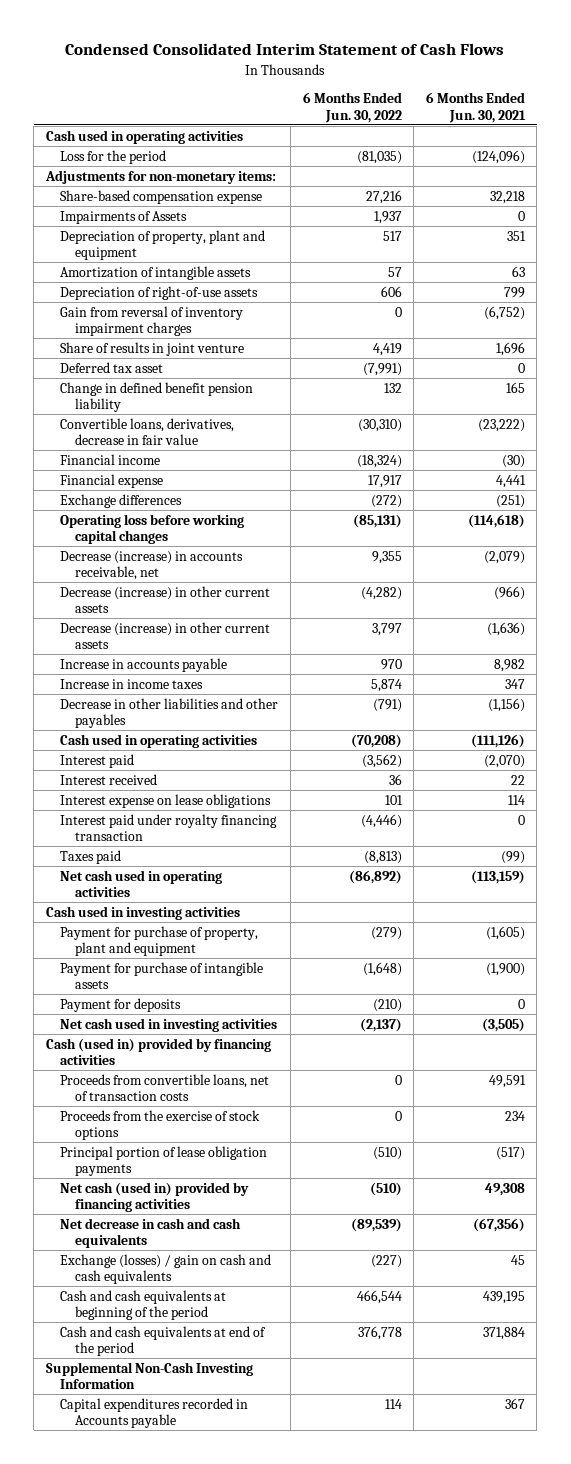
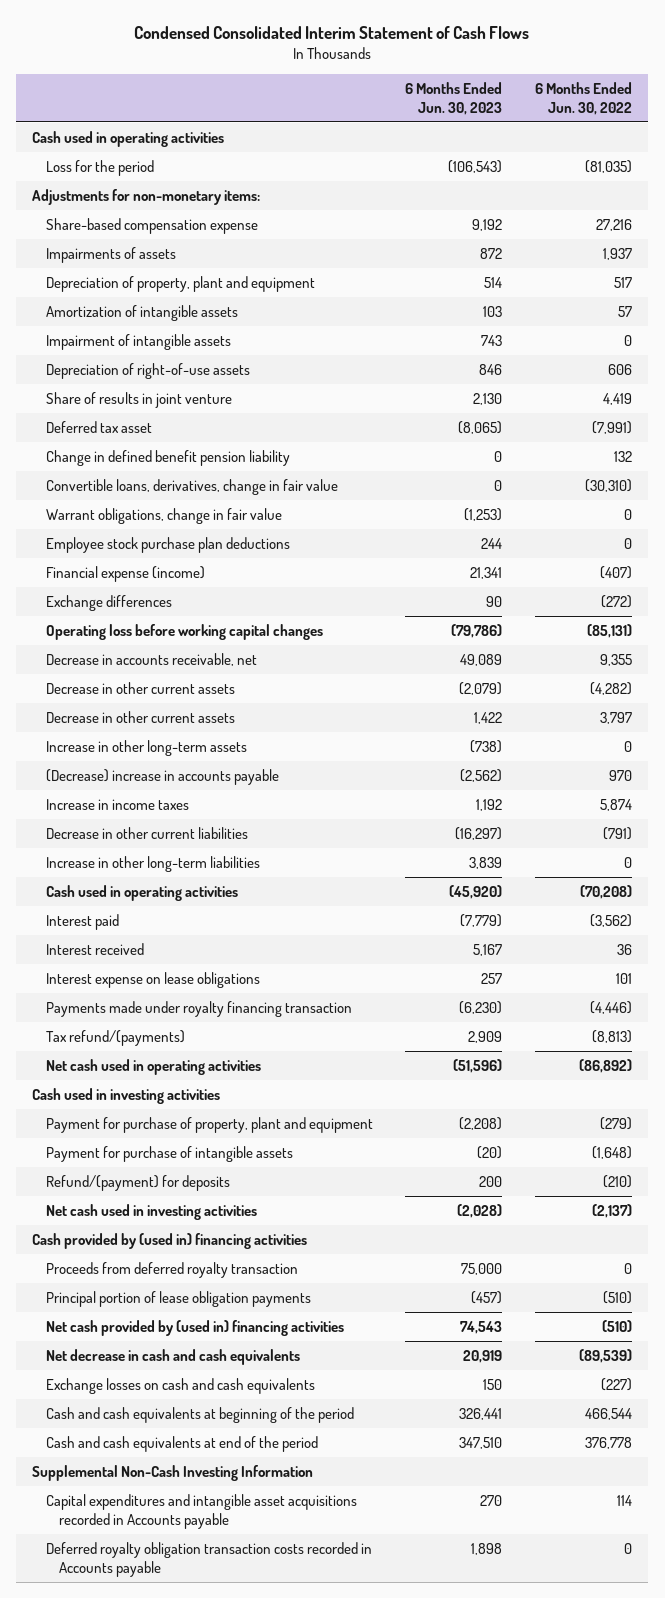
- | 6 Months Ended Jun. 30, 2022 | 6 Months Ended Jun. 30, 2021
+ | 6 Months Ended Jun. 30, 2023 | 6 Months Ended Jun. 30, 2022
- Impairments of Assets | 1,937 | 0
+ Impairments of assets | 872 | 1,937
+ Impairment of intangible assets | 743 | 0
- Gain from reversal of inventory impairment charges | 0 | (6,752)
- Convertible loans, derivatives, decrease in fair value | (30,310) | (23,222)
- Financial income | (18,324) | (30)
- Financial expense | 17,917 | 4,441
+ Convertible loans, derivatives, change in fair value | 0 | (30,310)
+ Warrant obligations, change in fair value | (1,253) | 0
+ Employee stock purchase plan deductions | 244 | 0
+ Financial expense (income) | 21,341 | (407)
- Decrease (increase) in accounts receivable, net | 9,355 | (2,079)
- Decrease (increase) in other current assets | (4,282) | (966)
- Decrease (increase) in other current assets | 3,797 | (1,636)
- Increase in accounts payable | 970 | 8,982
+ Decrease in accounts receivable, net | 49,089 | 9,355
+ Decrease in other current assets | (2,079) | (4,282)
+ Decrease in other current assets | 1,422 | 3,797
+ Increase in other long-term assets | (738) | 0
+ (Decrease) increase in accounts payable | (2,562) | 970
- Decrease in other liabilities and other payables | (791) | (1,156)
+ Decrease in other current liabilities | (16,297) | (791)
+ Increase in other long-term liabilities | 3,839 | 0
- Interest paid under royalty financing transaction | (4,446) | 0
- Taxes paid | (8,813) | (99)
+ Payments made under royalty financing transaction | (6,230) | (4,446)
+ Tax refund/(payments) | 2,909 | (8,813)
- Payment for deposits | (210) | 0
+ Refund/(payment) for deposits | 200 | (210)
- Cash (used in) provided by financing activities
- Proceeds from convertible loans, net of transaction costs | 0 | 49,591
- Proceeds from the exercise of stock options | 0 | 234
+ Cash provided by (used in) financing activities
+ Proceeds from deferred royalty transaction | 75,000 | 0
- Net cash (used in) provided by financing activities | (510) | 49,308
+ Net cash provided by (used in) financing activities | 74,543 | (510)
- Exchange (losses) / gain on cash and cash equivalents | (227) | 45
+ Exchange losses on cash and cash equivalents | 150 | (227)
- Capital expenditures recorded in Accounts payable | 114 | 367
+ Capital expenditures and intangible asset acquisitions recorded in Accounts payable | 270 | 114
+ Deferred royalty obligation transaction costs recorded in Accounts payable | 1,898 | 0

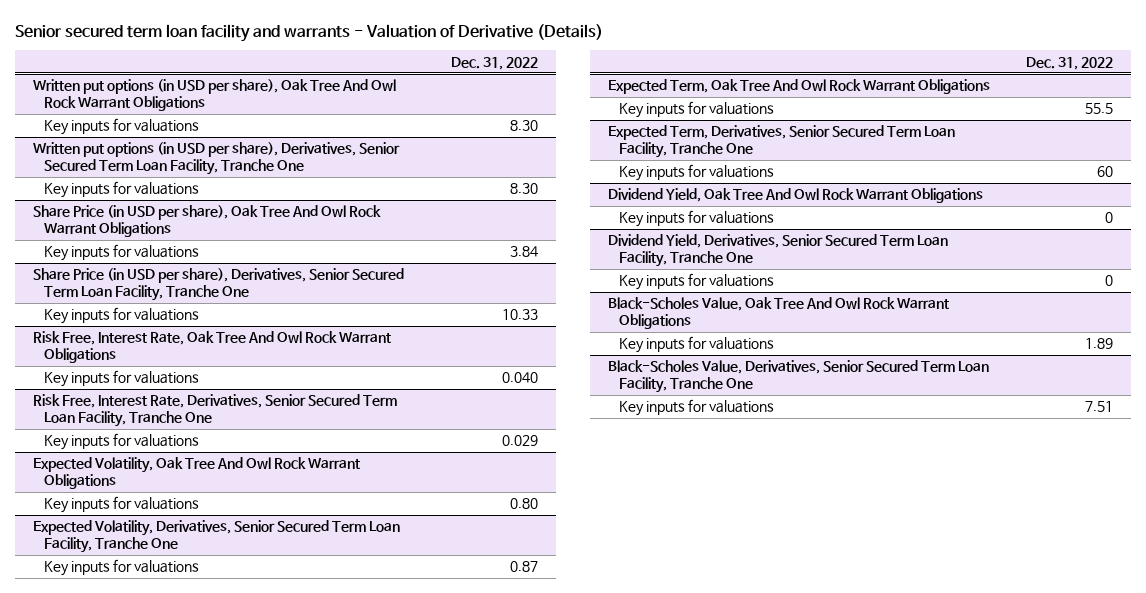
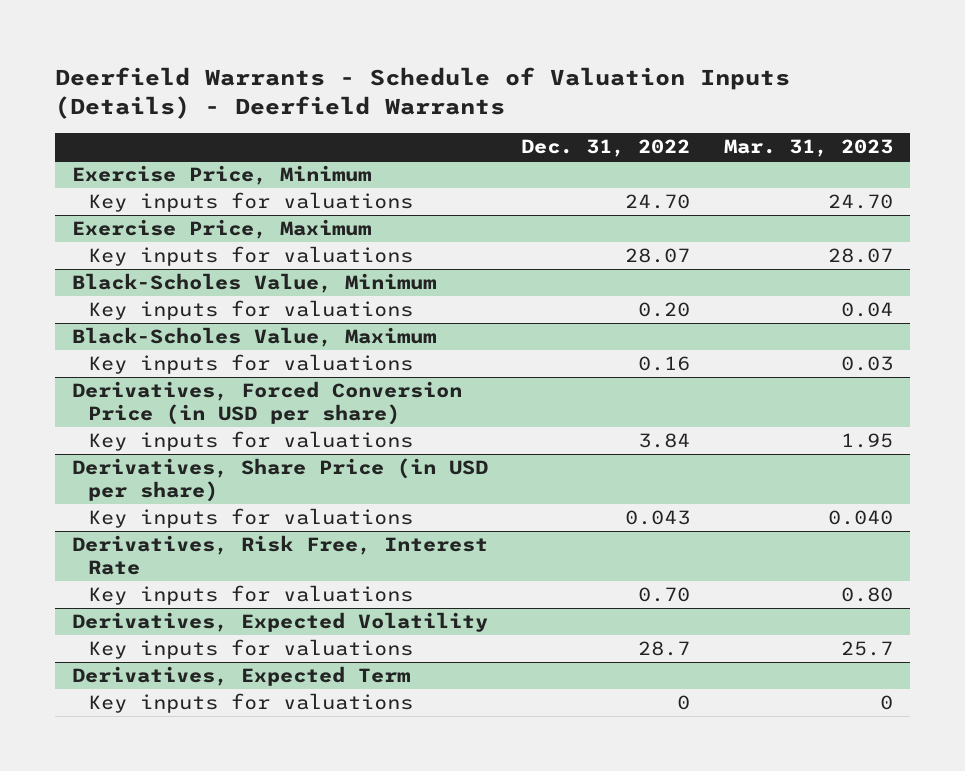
- Senior secured term loan facility and warrants - Valuation of Derivative (Details)
+ Deerfield Warrants - Schedule of Valuation Inputs (Details) - Deerfield Warrants
- | Dec. 31, 2022
+ | Dec. 31, 2022 | Mar. 31, 2023
- Written put options (in USD per share), Oak Tree And Owl Rock Warrant Obligations
- Key inputs for valuations | 8.30
- Written put options (in USD per share), Derivatives, Senior Secured Term Loan Facility, Tranche One
- Key inputs for valuations | 8.30
- Share Price (in USD per share), Oak Tree And Owl Rock Warrant Obligations
+ Exercise Price, Minimum
+ Key inputs for valuations | 24.70 | 24.70
+ Exercise Price, Maximum
+ Key inputs for valuations | 28.07 | 28.07
+ Black-Scholes Value, Minimum
+ Key inputs for valuations | 0.20 | 0.04
+ Black-Scholes Value, Maximum
+ Key inputs for valuations | 0.16 | 0.03
+ Derivatives, Forced Conversion Price (in USD per share)
- Share Price (in USD per share), Derivatives, Senior Secured Term Loan Facility, Tranche One
- Key inputs for valuations | 10.33
- Risk Free, Interest Rate, Oak Tree And Owl Rock Warrant Obligations
- Key inputs for valuations | 0.040
- Risk Free, Interest Rate, Derivatives, Senior Secured Term Loan Facility, Tranche One
- Key inputs for valuations | 0.029
- Expected Volatility, Oak Tree And Owl Rock Warrant Obligations
- Key inputs for valuations | 0.80
- Expected Volatility, Derivatives, Senior Secured Term Loan Facility, Tranche One
- Key inputs for valuations | 0.87
- Expected Term, Oak Tree And Owl Rock Warrant Obligations
- Key inputs for valuations | 55.5
- Expected Term, Derivatives, Senior Secured Term Loan Facility, Tranche One
- Key inputs for valuations | 60
- Dividend Yield, Oak Tree And Owl Rock Warrant Obligations
- Key inputs for valuations | 0
- Dividend Yield, Derivatives, Senior Secured Term Loan Facility, Tranche One
+ Derivatives, Share Price (in USD per share)
+ Key inputs for valuations | 0.043 | 0.040
+ Derivatives, Risk Free, Interest Rate
+ Key inputs for valuations | 0.70 | 0.80
+ Derivatives, Expected Volatility
+ Key inputs for valuations | 28.7 | 25.7
+ Derivatives, Expected Term
- Black-Scholes Value, Oak Tree And Owl Rock Warrant Obligations
- Key inputs for valuations | 1.89
- Black-Scholes Value, Derivatives, Senior Secured Term Loan Facility, Tranche One
- Key inputs for valuations | 7.51

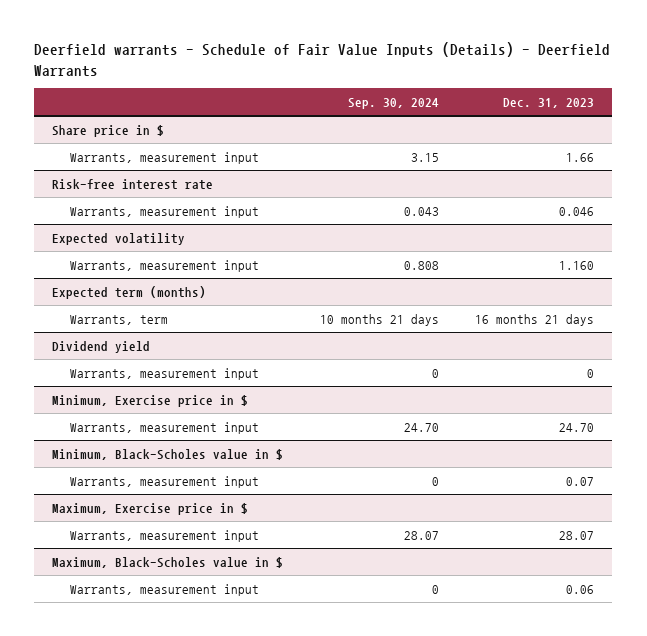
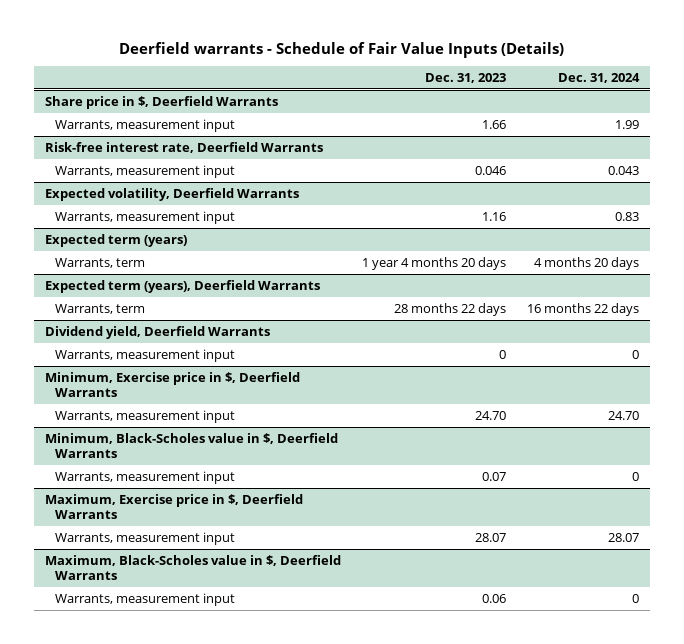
- Deerfield warrants - Schedule of Fair Value Inputs (Details) - Deerfield Warrants
+ Deerfield warrants - Schedule of Fair Value Inputs (Details)
- | Sep. 30, 2024 | Dec. 31, 2023
+ | Dec. 31, 2023 | Dec. 31, 2024
- Share price in $
+ Share price in $, Deerfield Warrants
- Risk-free interest rate
+ Risk-free interest rate, Deerfield Warrants
- Expected volatility
- Warrants, measurement input | 0.808 | 1.160
- Expected term (months)
- Warrants, term | 10 months 21 days | 16 months 21 days
- Dividend yield
+ Expected volatility, Deerfield Warrants
+ Warrants, measurement input | 1.16 | 0.83
+ Expected term (years)
+ Warrants, term | 1 year 4 months 20 days | 4 months 20 days
+ Expected term (years), Deerfield Warrants
+ Warrants, term | 28 months 22 days | 16 months 22 days
+ Dividend yield, Deerfield Warrants
- Minimum, Exercise price in $
+ Minimum, Exercise price in $, Deerfield Warrants
- Minimum, Black-Scholes value in $
+ Minimum, Black-Scholes value in $, Deerfield Warrants
- Maximum, Exercise price in $
+ Maximum, Exercise price in $, Deerfield Warrants
- Maximum, Black-Scholes value in $
+ Maximum, Black-Scholes value in $, Deerfield Warrants

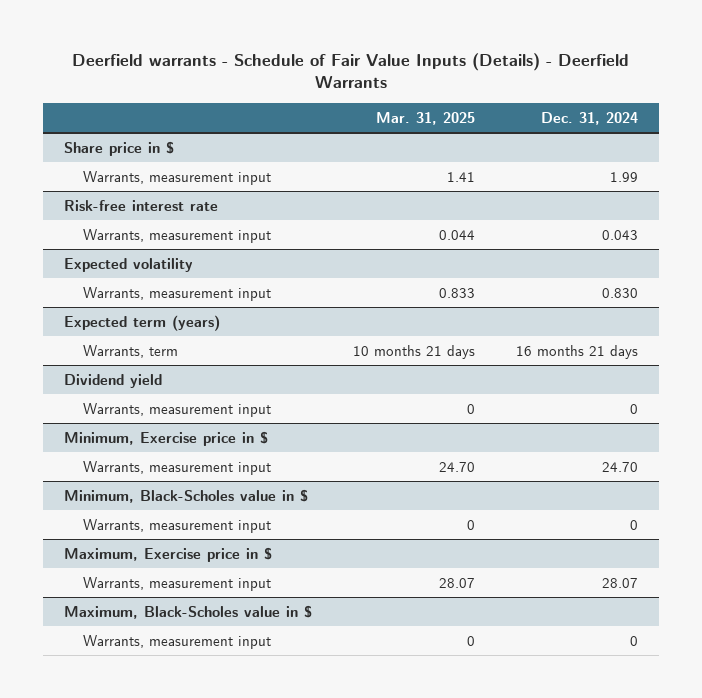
- Deerfield warrants - Schedule of Fair Value Inputs (Details)
+ Deerfield warrants - Schedule of Fair Value Inputs (Details) - Deerfield Warrants
- | Dec. 31, 2023 | Dec. 31, 2024
+ | Mar. 31, 2025 | Dec. 31, 2024
- Share price in $, Deerfield Warrants
+ Share price in $
- Risk-free interest rate, Deerfield Warrants
+ Risk-free interest rate
- Expected volatility, Deerfield Warrants
- Warrants, measurement input | 1.16 | 0.83
+ Expected volatility
+ Warrants, measurement input | 0.833 | 0.830
@ Expected term (years)
- Warrants, term | 1 year 4 months 20 days | 4 months 20 days
- Expected term (years), Deerfield Warrants
- Warrants, term | 28 months 22 days | 16 months 22 days
- Dividend yield, Deerfield Warrants
@ Expected term (years)
+ Warrants, term | 10 months 21 days | 16 months 21 days
+ Dividend yield
- Minimum, Exercise price in $, Deerfield Warrants
+ Minimum, Exercise price in $
- Minimum, Black-Scholes value in $, Deerfield Warrants
+ Minimum, Black-Scholes value in $
- Maximum, Exercise price in $, Deerfield Warrants
+ Maximum, Exercise price in $
- Maximum, Black-Scholes value in $, Deerfield Warrants
+ Maximum, Black-Scholes value in $

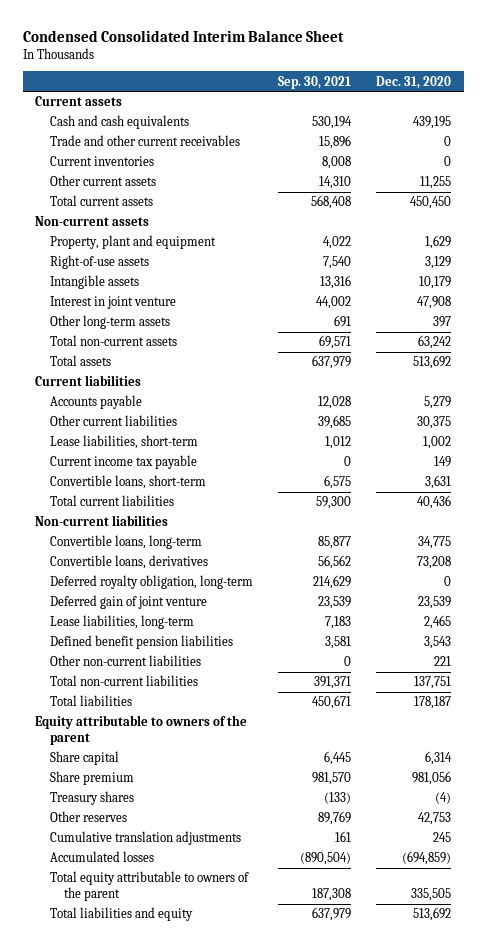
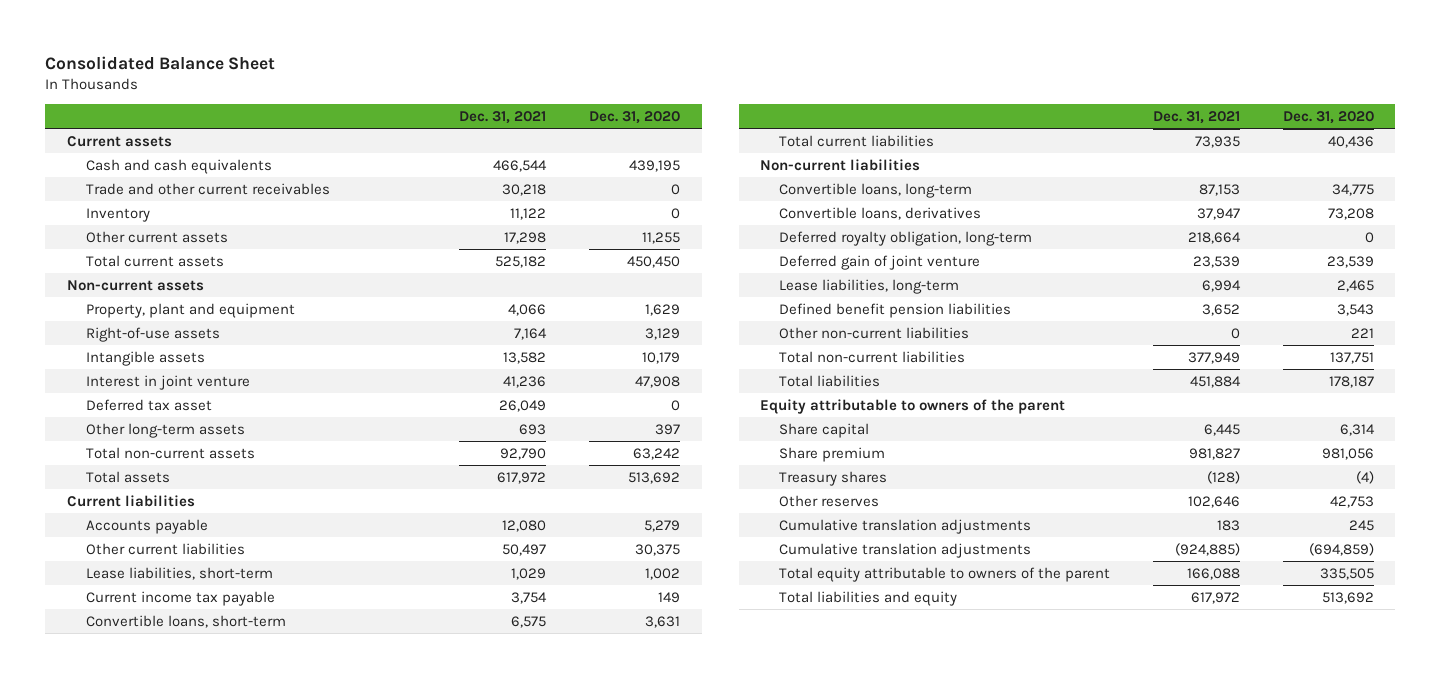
- Condensed Consolidated Interim Balance Sheet
+ Consolidated Balance Sheet
- | Sep. 30, 2021 | Dec. 31, 2020
+ | Dec. 31, 2021 | Dec. 31, 2020
- Current inventories | 8,008 | 0
+ Inventory | 11,122 | 0
+ Deferred tax asset | 26,049 | 0
- Accumulated losses | (890,504) | (694,859)
+ Cumulative translation adjustments | (924,885) | (694,859)

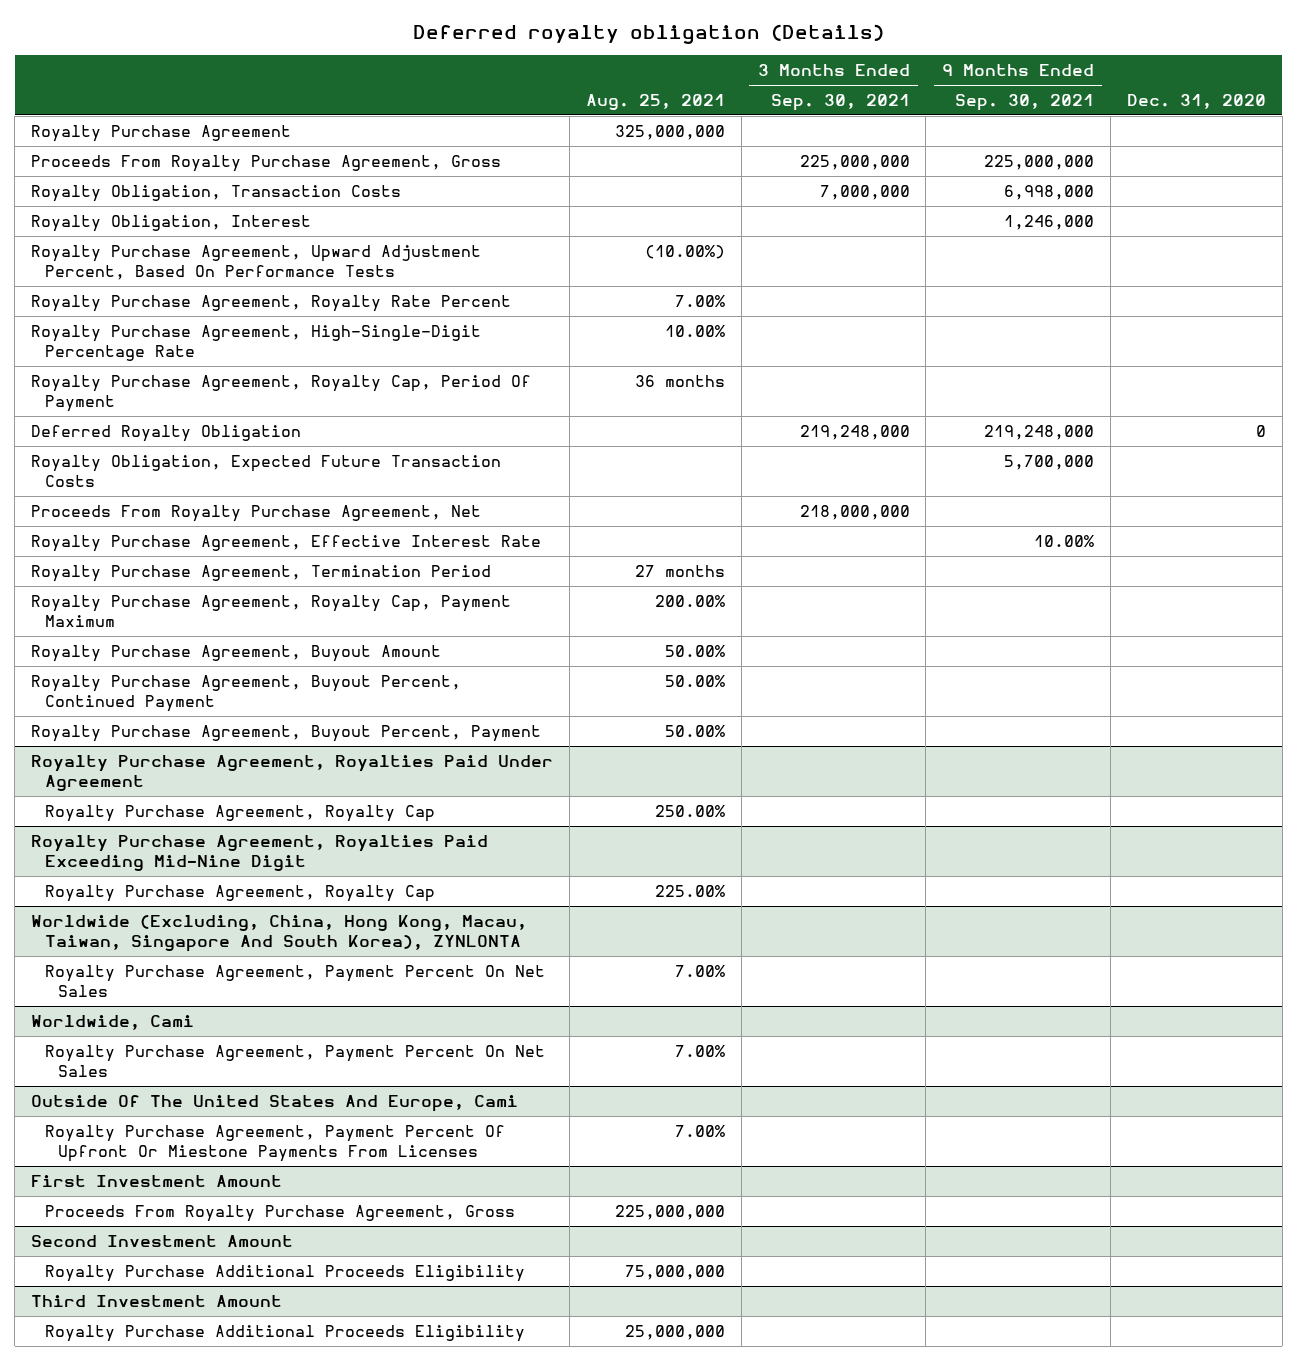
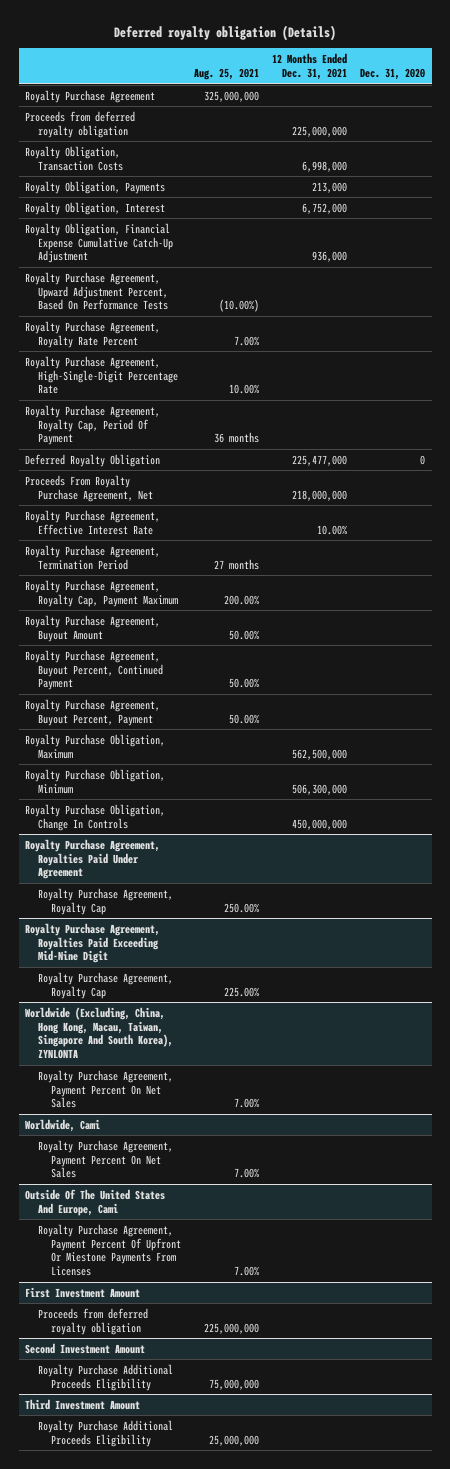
- | Aug. 25, 2021 | 3 Months Ended Sep. 30, 2021 | 9 Months Ended Sep. 30, 2021 | Dec. 31, 2020
+ | Aug. 25, 2021 | 12 Months Ended Dec. 31, 2021 | Dec. 31, 2020
- Proceeds From Royalty Purchase Agreement, Gross | | 225,000,000 | 225,000,000 |
+ Proceeds from deferred royalty obligation | | 225,000,000 |
+ Royalty Obligation, Payments | | 213,000 |
+ Royalty Obligation, Financial Expense Cumulative Catch-Up Adjustment | | 936,000 |
- Royalty Obligation, Expected Future Transaction Costs | | | 5,700,000 |
+ Royalty Purchase Obligation, Maximum | | 562,500,000 |
+ Royalty Purchase Obligation, Minimum | | 506,300,000 |
+ Royalty Purchase Obligation, Change In Controls | | 450,000,000 |
@ First Investment Amount
- Proceeds From Royalty Purchase Agreement, Gross | 225,000,000 | | |
+ Proceeds from deferred royalty obligation | 225,000,000 | |

